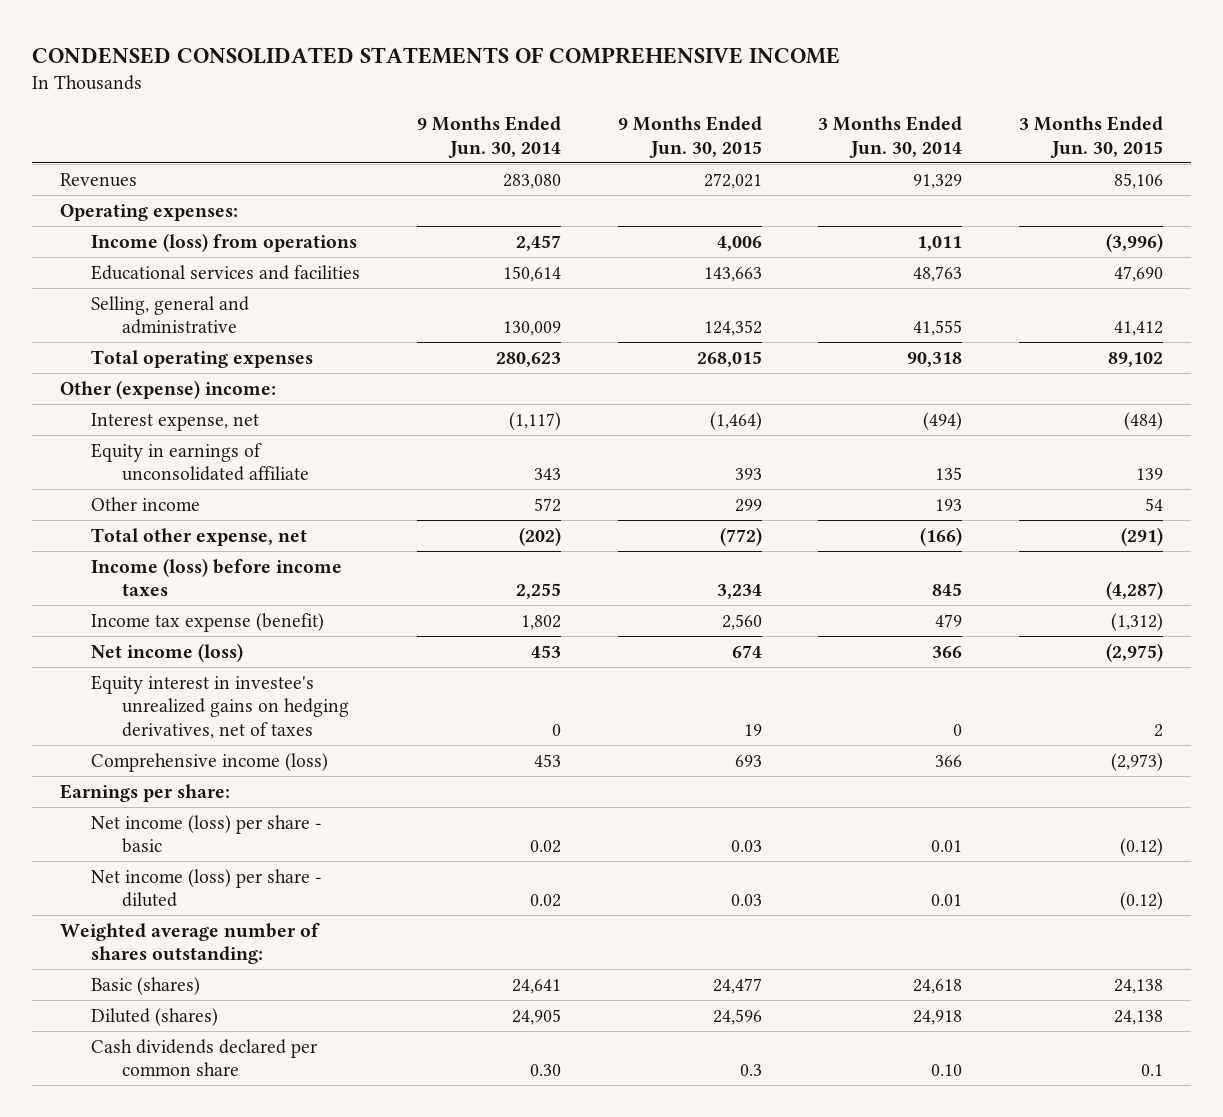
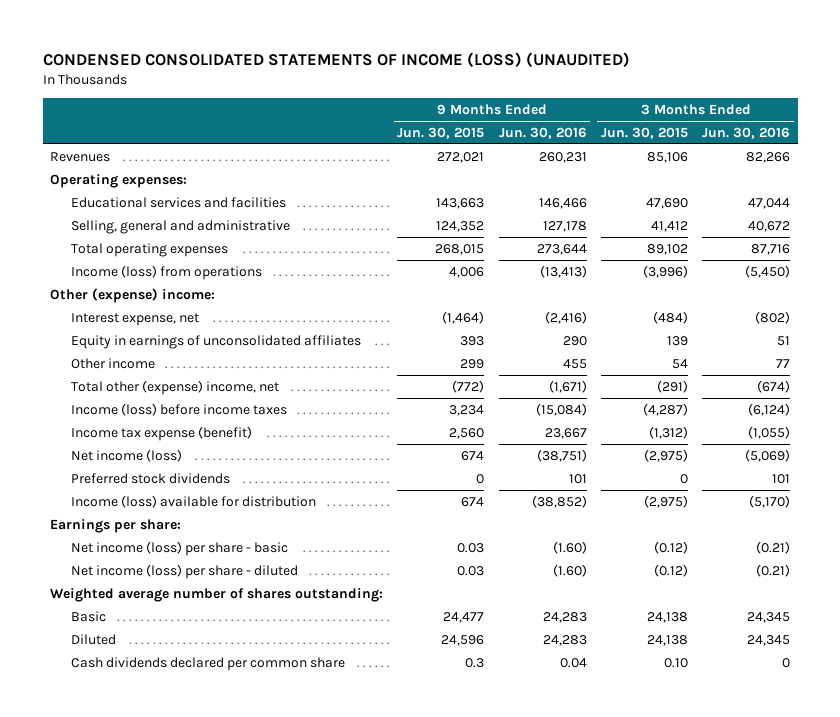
- CONDENSED CONSOLIDATED STATEMENTS OF COMPREHENSIVE INCOME
+ CONDENSED CONSOLIDATED STATEMENTS OF INCOME (LOSS) (UNAUDITED)
- | 9 Months Ended Jun. 30, 2014 | 9 Months Ended Jun. 30, 2015 | 3 Months Ended Jun. 30, 2014 | 3 Months Ended Jun. 30, 2015
+ | 9 Months Ended Jun. 30, 2015 | 9 Months Ended Jun. 30, 2016 | 3 Months Ended Jun. 30, 2015 | 3 Months Ended Jun. 30, 2016
moved down: Income (loss) from operations | 4,006 | (13,413) | (3,996) | (5,450)
- Equity in earnings of unconsolidated affiliate | 343 | 393 | 135 | 139
+ Equity in earnings of unconsolidated affiliates | 393 | 290 | 139 | 51
- Total other expense, net | (202) | (772) | (166) | (291)
+ Total other (expense) income, net | (772) | (1,671) | (291) | (674)
- Equity interest in investee's unrealized gains on hedging derivatives, net of taxes | 0 | 19 | 0 | 2
- Comprehensive income (loss) | 453 | 693 | 366 | (2,973)
+ Preferred stock dividends | 0 | 101 | 0 | 101
+ Income (loss) available for distribution | 674 | (38,852) | (2,975) | (5,170)
- Basic (shares) | 24,641 | 24,477 | 24,618 | 24,138
- Diluted (shares) | 24,905 | 24,596 | 24,918 | 24,138
- Cash dividends declared per common share | 0.30 | 0.3 | 0.10 | 0.1
+ Basic | 24,477 | 24,283 | 24,138 | 24,345
+ Diluted | 24,596 | 24,283 | 24,138 | 24,345
+ Cash dividends declared per common share | 0.3 | 0.04 | 0.10 | 0

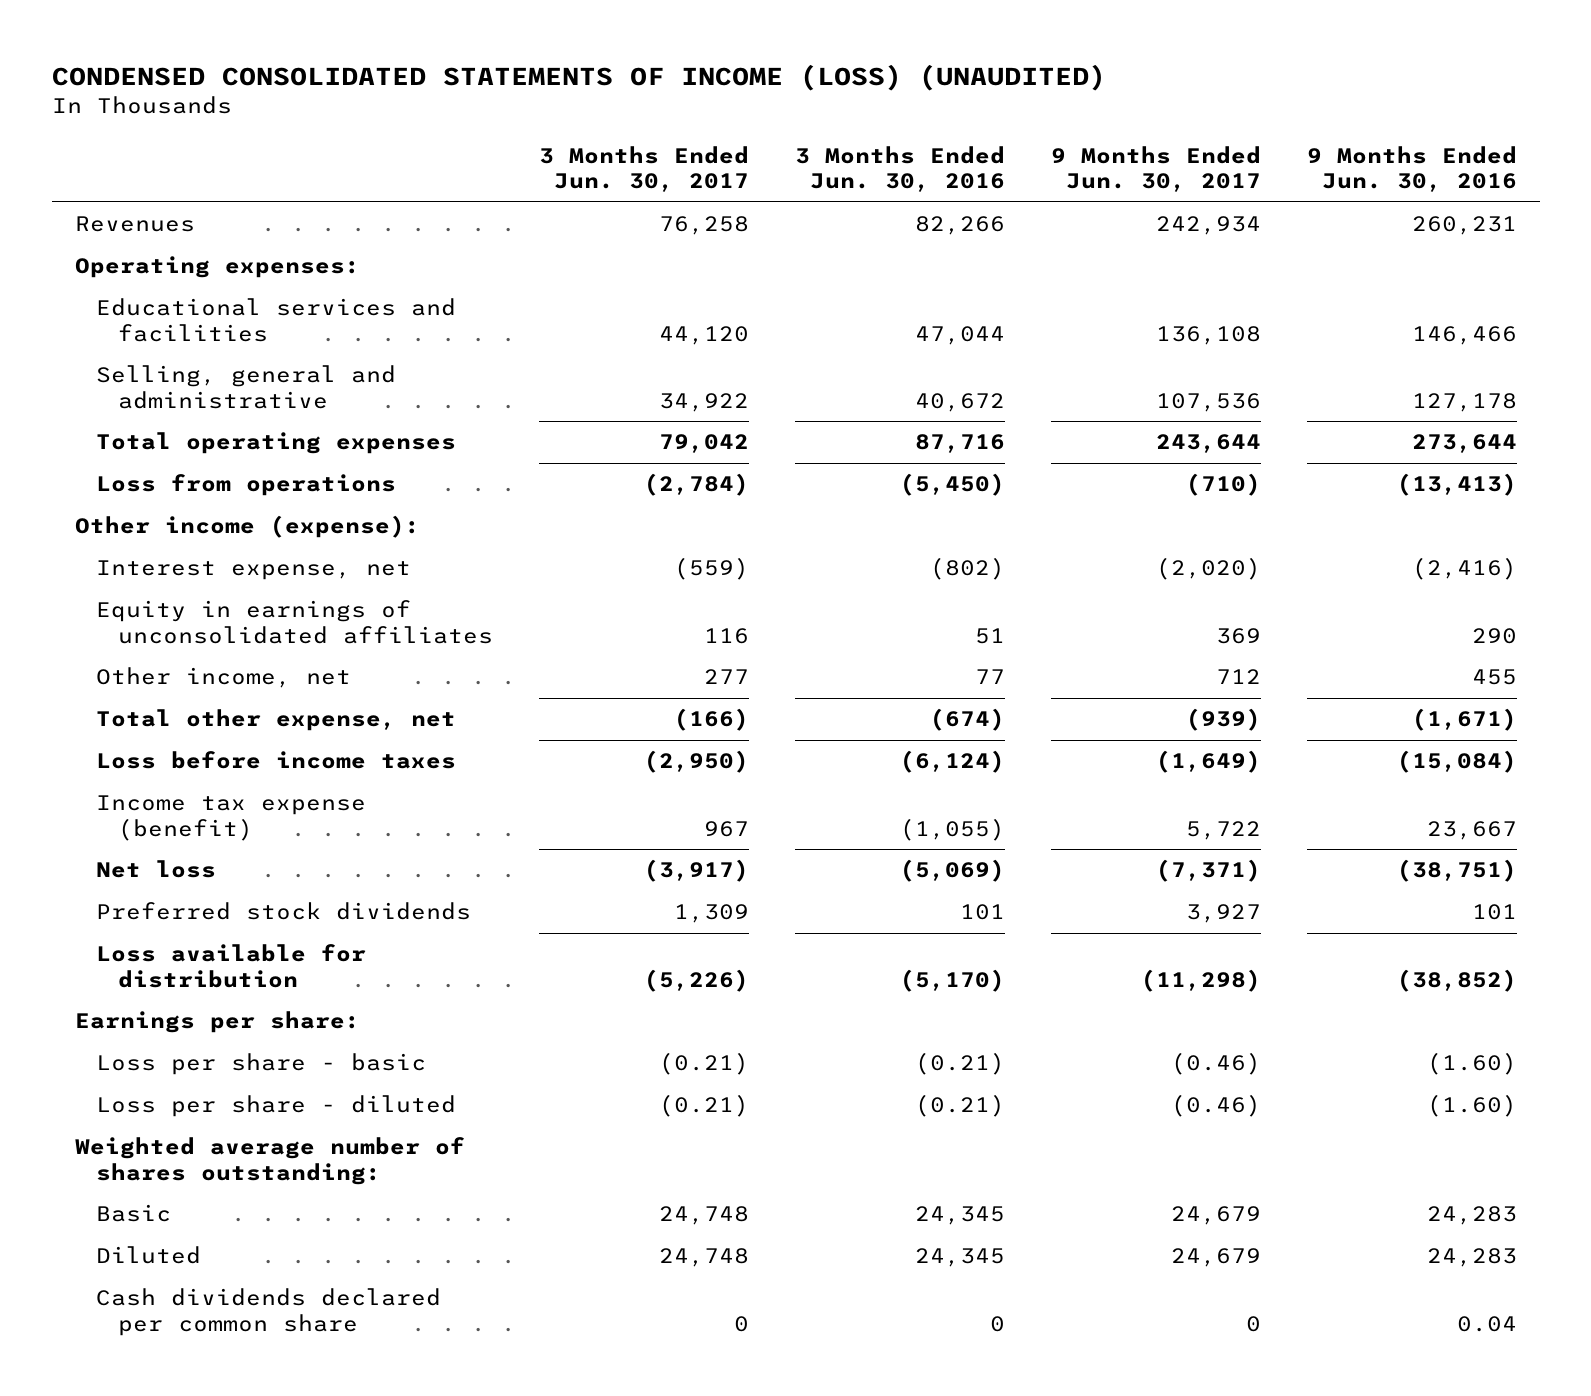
- | 9 Months Ended Jun. 30, 2015 | 9 Months Ended Jun. 30, 2016 | 3 Months Ended Jun. 30, 2015 | 3 Months Ended Jun. 30, 2016
+ | 3 Months Ended Jun. 30, 2017 | 3 Months Ended Jun. 30, 2016 | 9 Months Ended Jun. 30, 2017 | 9 Months Ended Jun. 30, 2016
- Income (loss) from operations | 4,006 | (13,413) | (3,996) | (5,450)
- Other (expense) income:
+ Loss from operations | (2,784) | (5,450) | (710) | (13,413)
+ Other income (expense):
- Other income | 299 | 455 | 54 | 77
- Total other (expense) income, net | (772) | (1,671) | (291) | (674)
- Income (loss) before income taxes | 3,234 | (15,084) | (4,287) | (6,124)
+ Other income, net | 277 | 77 | 712 | 455
+ Total other expense, net | (166) | (674) | (939) | (1,671)
+ Loss before income taxes | (2,950) | (6,124) | (1,649) | (15,084)
- Net income (loss) | 674 | (38,751) | (2,975) | (5,069)
+ Net loss | (3,917) | (5,069) | (7,371) | (38,751)
- Income (loss) available for distribution | 674 | (38,852) | (2,975) | (5,170)
+ Loss available for distribution | (5,226) | (5,170) | (11,298) | (38,852)
- Net income (loss) per share - basic | 0.03 | (1.60) | (0.12) | (0.21)
- Net income (loss) per share - diluted | 0.03 | (1.60) | (0.12) | (0.21)
+ Loss per share - basic | (0.21) | (0.21) | (0.46) | (1.60)
+ Loss per share - diluted | (0.21) | (0.21) | (0.46) | (1.60)

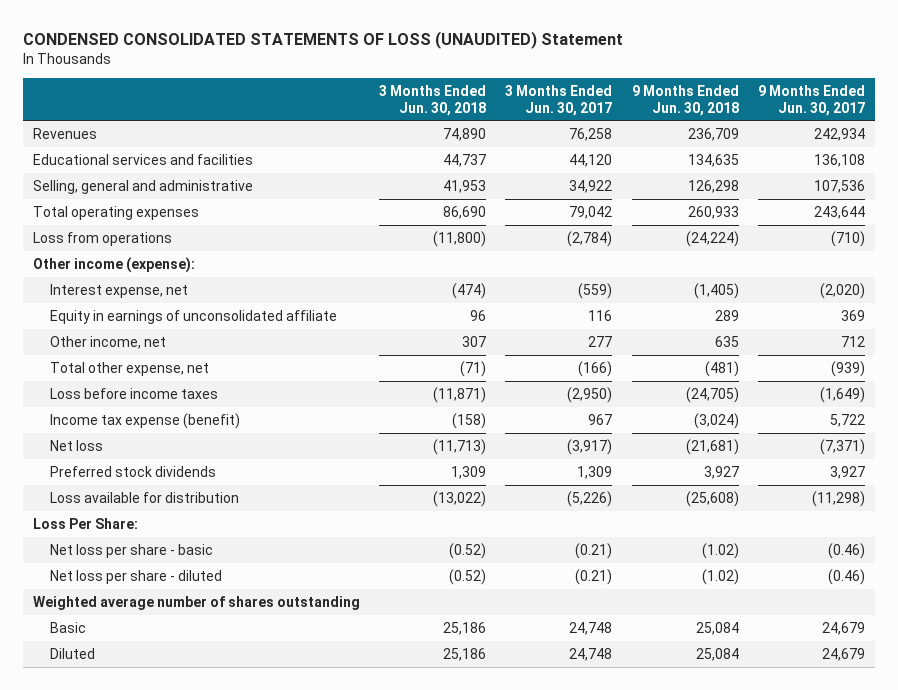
- CONDENSED CONSOLIDATED STATEMENTS OF INCOME (LOSS) (UNAUDITED)
+ CONDENSED CONSOLIDATED STATEMENTS OF LOSS (UNAUDITED) Statement
- | 3 Months Ended Jun. 30, 2017 | 3 Months Ended Jun. 30, 2016 | 9 Months Ended Jun. 30, 2017 | 9 Months Ended Jun. 30, 2016
+ | 3 Months Ended Jun. 30, 2018 | 3 Months Ended Jun. 30, 2017 | 9 Months Ended Jun. 30, 2018 | 9 Months Ended Jun. 30, 2017
- Operating expenses:
- Equity in earnings of unconsolidated affiliates | 116 | 51 | 369 | 290
+ Equity in earnings of unconsolidated affiliate | 96 | 116 | 289 | 369
- Earnings per share:
- Loss per share - basic | (0.21) | (0.21) | (0.46) | (1.60)
- Loss per share - diluted | (0.21) | (0.21) | (0.46) | (1.60)
- Weighted average number of shares outstanding:
+ Loss Per Share:
+ Net loss per share - basic | (0.52) | (0.21) | (1.02) | (0.46)
+ Net loss per share - diluted | (0.52) | (0.21) | (1.02) | (0.46)
+ Weighted average number of shares outstanding
- Cash dividends declared per common share | 0 | 0 | 0 | 0.04

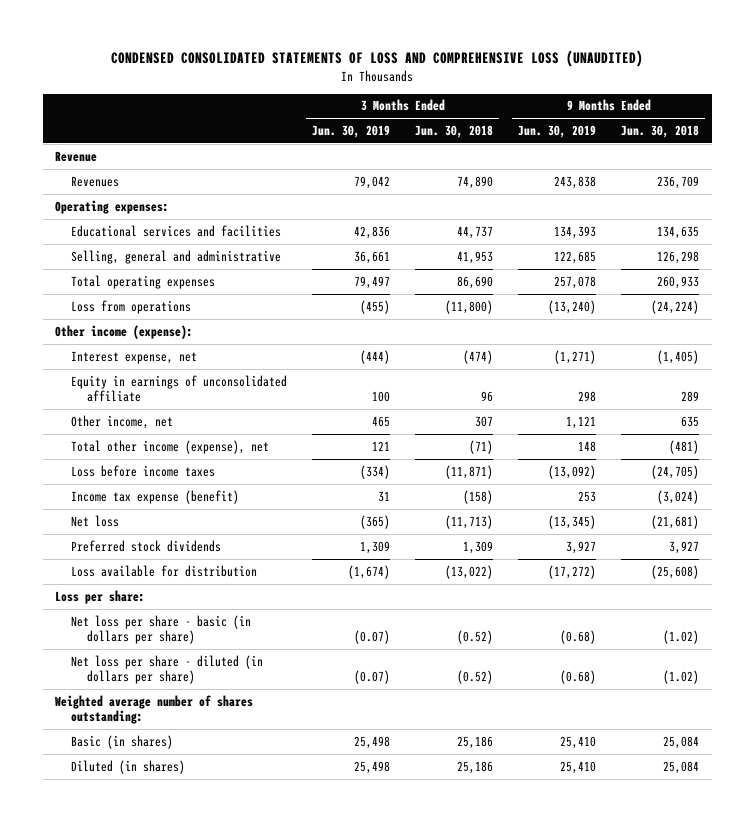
- CONDENSED CONSOLIDATED STATEMENTS OF LOSS (UNAUDITED) Statement
+ CONDENSED CONSOLIDATED STATEMENTS OF LOSS AND COMPREHENSIVE LOSS (UNAUDITED)
- | 3 Months Ended Jun. 30, 2018 | 3 Months Ended Jun. 30, 2017 | 9 Months Ended Jun. 30, 2018 | 9 Months Ended Jun. 30, 2017
+ | 3 Months Ended Jun. 30, 2019 | 3 Months Ended Jun. 30, 2018 | 9 Months Ended Jun. 30, 2019 | 9 Months Ended Jun. 30, 2018
+ Revenue
+ Operating expenses:
- Total other expense, net | (71) | (166) | (481) | (939)
+ Total other income (expense), net | 121 | (71) | 148 | (481)
- Loss Per Share:
- Net loss per share - basic | (0.52) | (0.21) | (1.02) | (0.46)
- Net loss per share - diluted | (0.52) | (0.21) | (1.02) | (0.46)
- Weighted average number of shares outstanding
- Basic | 25,186 | 24,748 | 25,084 | 24,679
- Diluted | 25,186 | 24,748 | 25,084 | 24,679
+ Loss per share:
+ Net loss per share - basic (in dollars per share) | (0.07) | (0.52) | (0.68) | (1.02)
+ Net loss per share - diluted (in dollars per share) | (0.07) | (0.52) | (0.68) | (1.02)
+ Weighted average number of shares outstanding:
+ Basic (in shares) | 25,498 | 25,186 | 25,410 | 25,084
+ Diluted (in shares) | 25,498 | 25,186 | 25,410 | 25,084

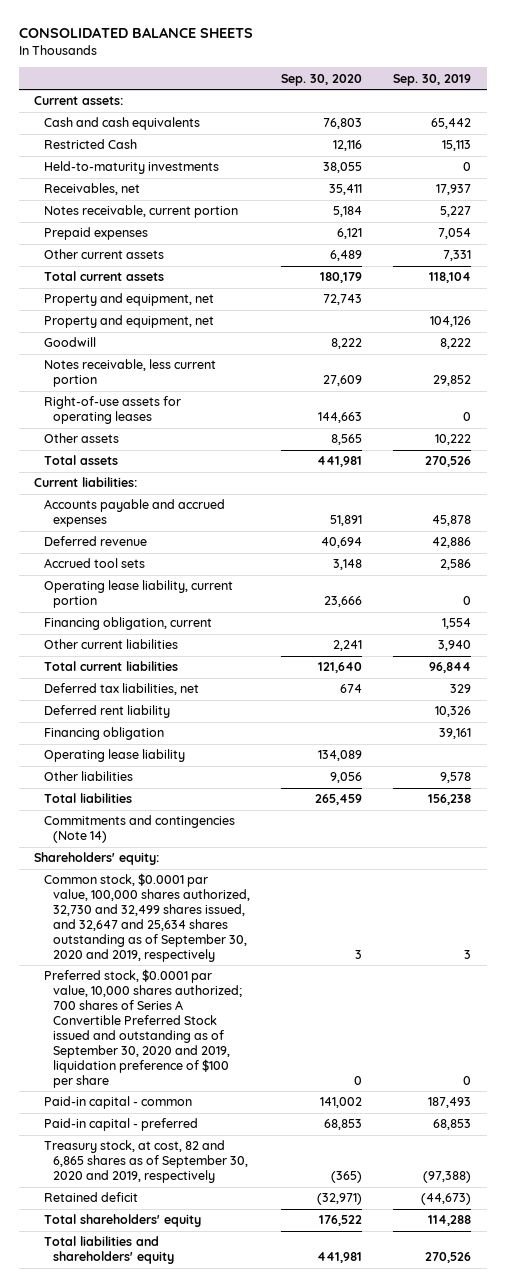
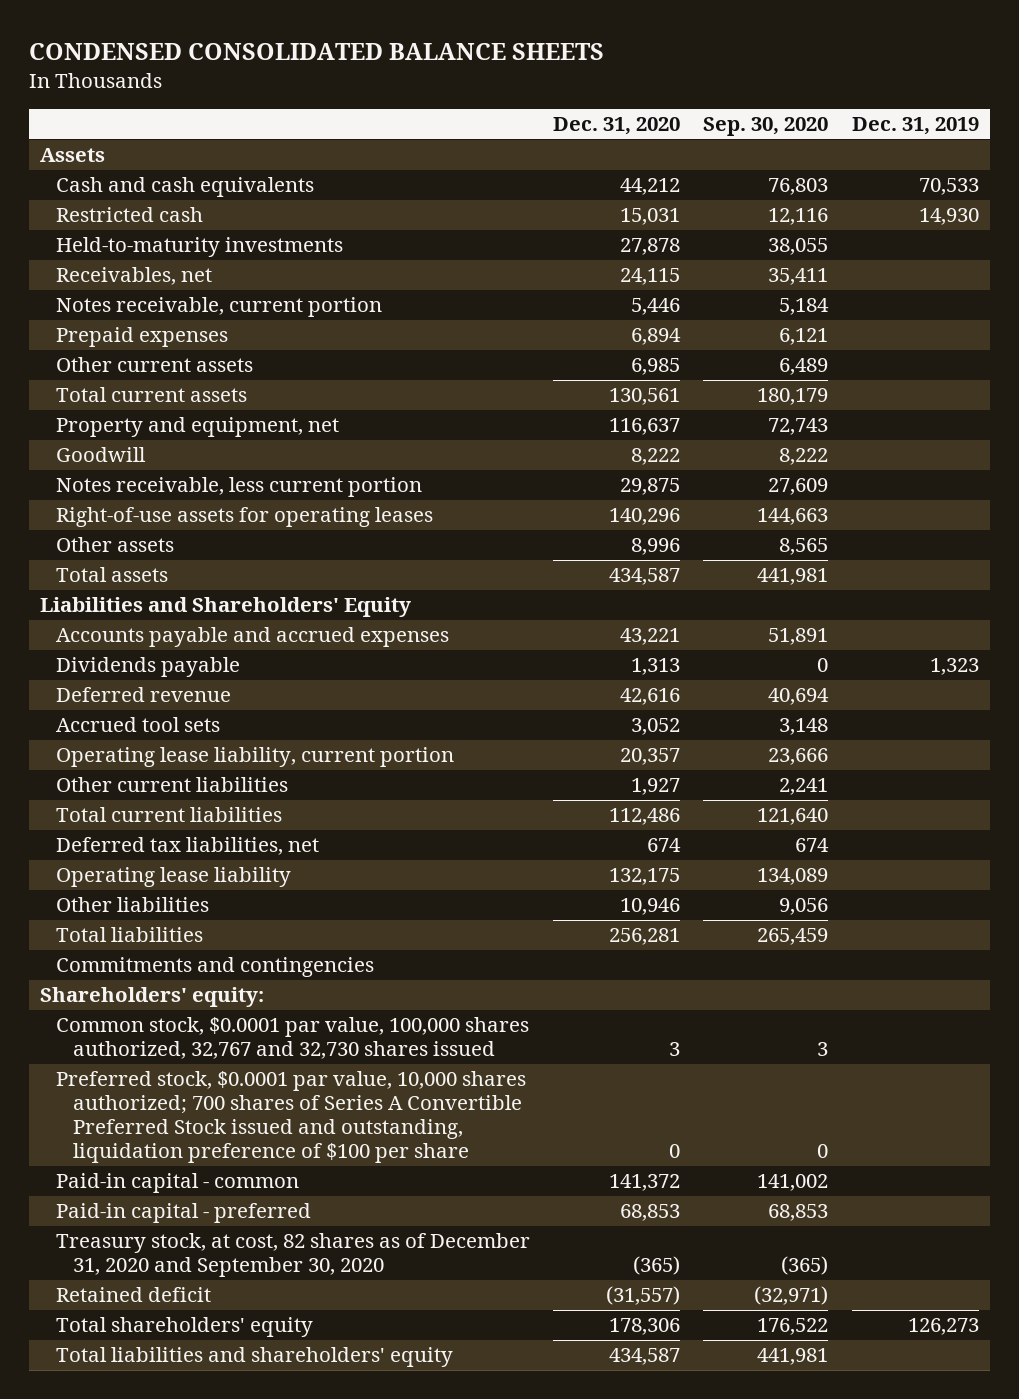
- CONSOLIDATED BALANCE SHEETS
+ CONDENSED CONSOLIDATED BALANCE SHEETS
- | Sep. 30, 2020 | Sep. 30, 2019
+ | Dec. 31, 2020 | Sep. 30, 2020 | Dec. 31, 2019
- Current assets:
+ Assets
- Restricted Cash | 12,116 | 15,113
+ Restricted cash | 15,031 | 12,116 | 14,930
- Property and equipment, net | | 104,126
- Current liabilities:
+ Liabilities and Shareholders' Equity
+ Dividends payable | 1,313 | 0 | 1,323
- Financing obligation, current | | 1,554
- Deferred rent liability | | 10,326
- Financing obligation | | 39,161
- Commitments and contingencies (Note 14)
+ Commitments and contingencies
- Common stock, $0.0001 par value, 100,000 shares authorized, 32,730 and 32,499 shares issued, and 32,647 and 25,634 shares outstanding as of September 30, 2020 and 2019, respectively | 3 | 3
- Preferred stock, $0.0001 par value, 10,000 shares authorized; 700 shares of Series A Convertible Preferred Stock issued and outstanding as of September 30, 2020 and 2019, liquidation preference of $100 per share | 0 | 0
+ Common stock, $0.0001 par value, 100,000 shares authorized, 32,767 and 32,730 shares issued | 3 | 3 |
+ Preferred stock, $0.0001 par value, 10,000 shares authorized; 700 shares of Series A Convertible Preferred Stock issued and outstanding, liquidation preference of $100 per share | 0 | 0 |
- Treasury stock, at cost, 82 and 6,865 shares as of September 30, 2020 and 2019, respectively | (365) | (97,388)
+ Treasury stock, at cost, 82 shares as of December 31, 2020 and September 30, 2020 | (365) | (365) |

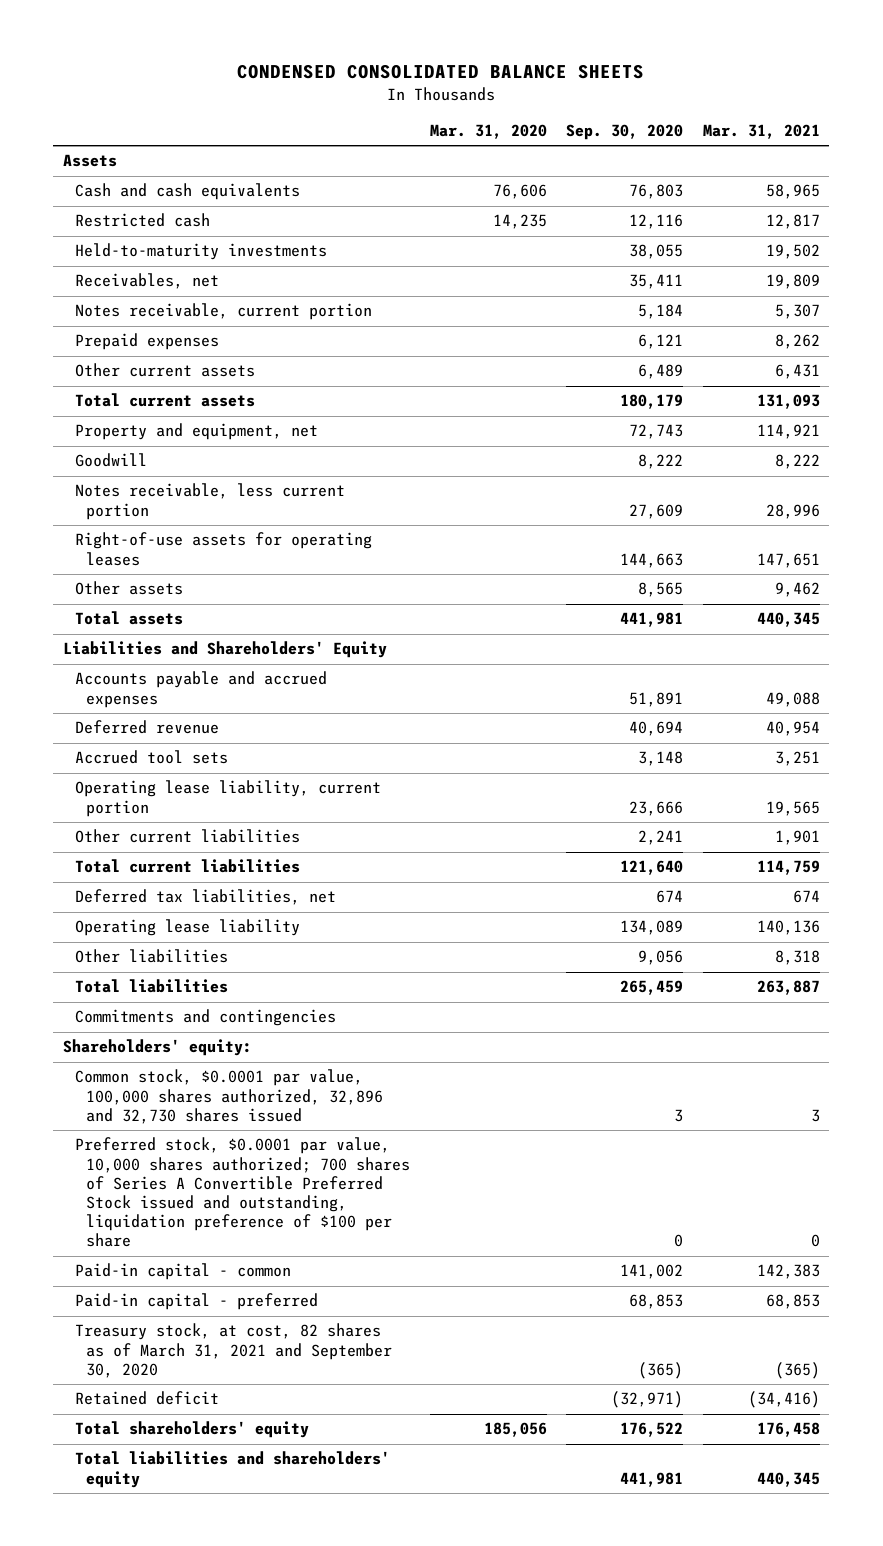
- | Dec. 31, 2020 | Sep. 30, 2020 | Dec. 31, 2019
+ | Mar. 31, 2020 | Sep. 30, 2020 | Mar. 31, 2021
- Dividends payable | 1,313 | 0 | 1,323
- Common stock, $0.0001 par value, 100,000 shares authorized, 32,767 and 32,730 shares issued | 3 | 3 |
+ Common stock, $0.0001 par value, 100,000 shares authorized, 32,896 and 32,730 shares issued | | 3 | 3
- Treasury stock, at cost, 82 shares as of December 31, 2020 and September 30, 2020 | (365) | (365) |
+ Treasury stock, at cost, 82 shares as of March 31, 2021 and September 30, 2020 | | (365) | (365)

